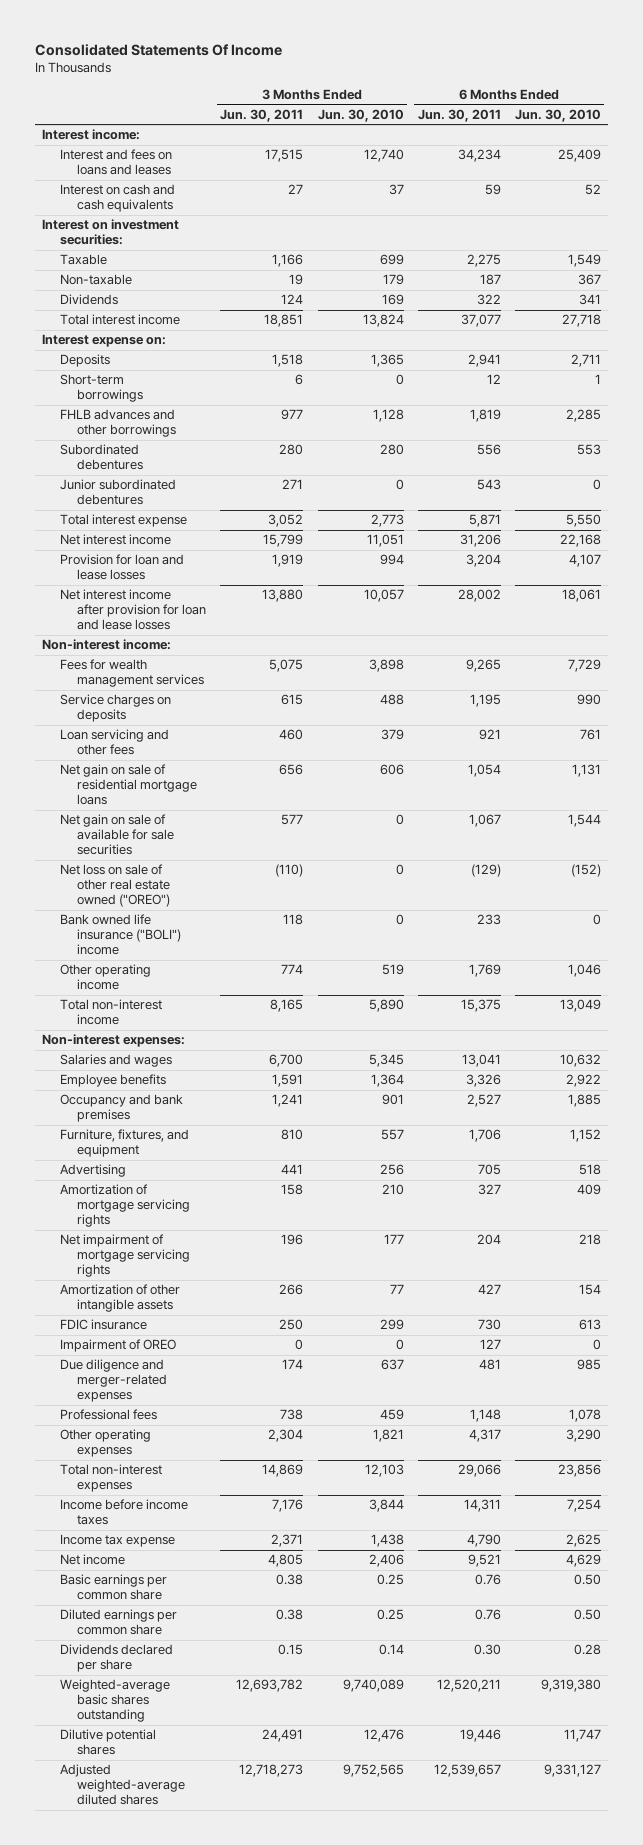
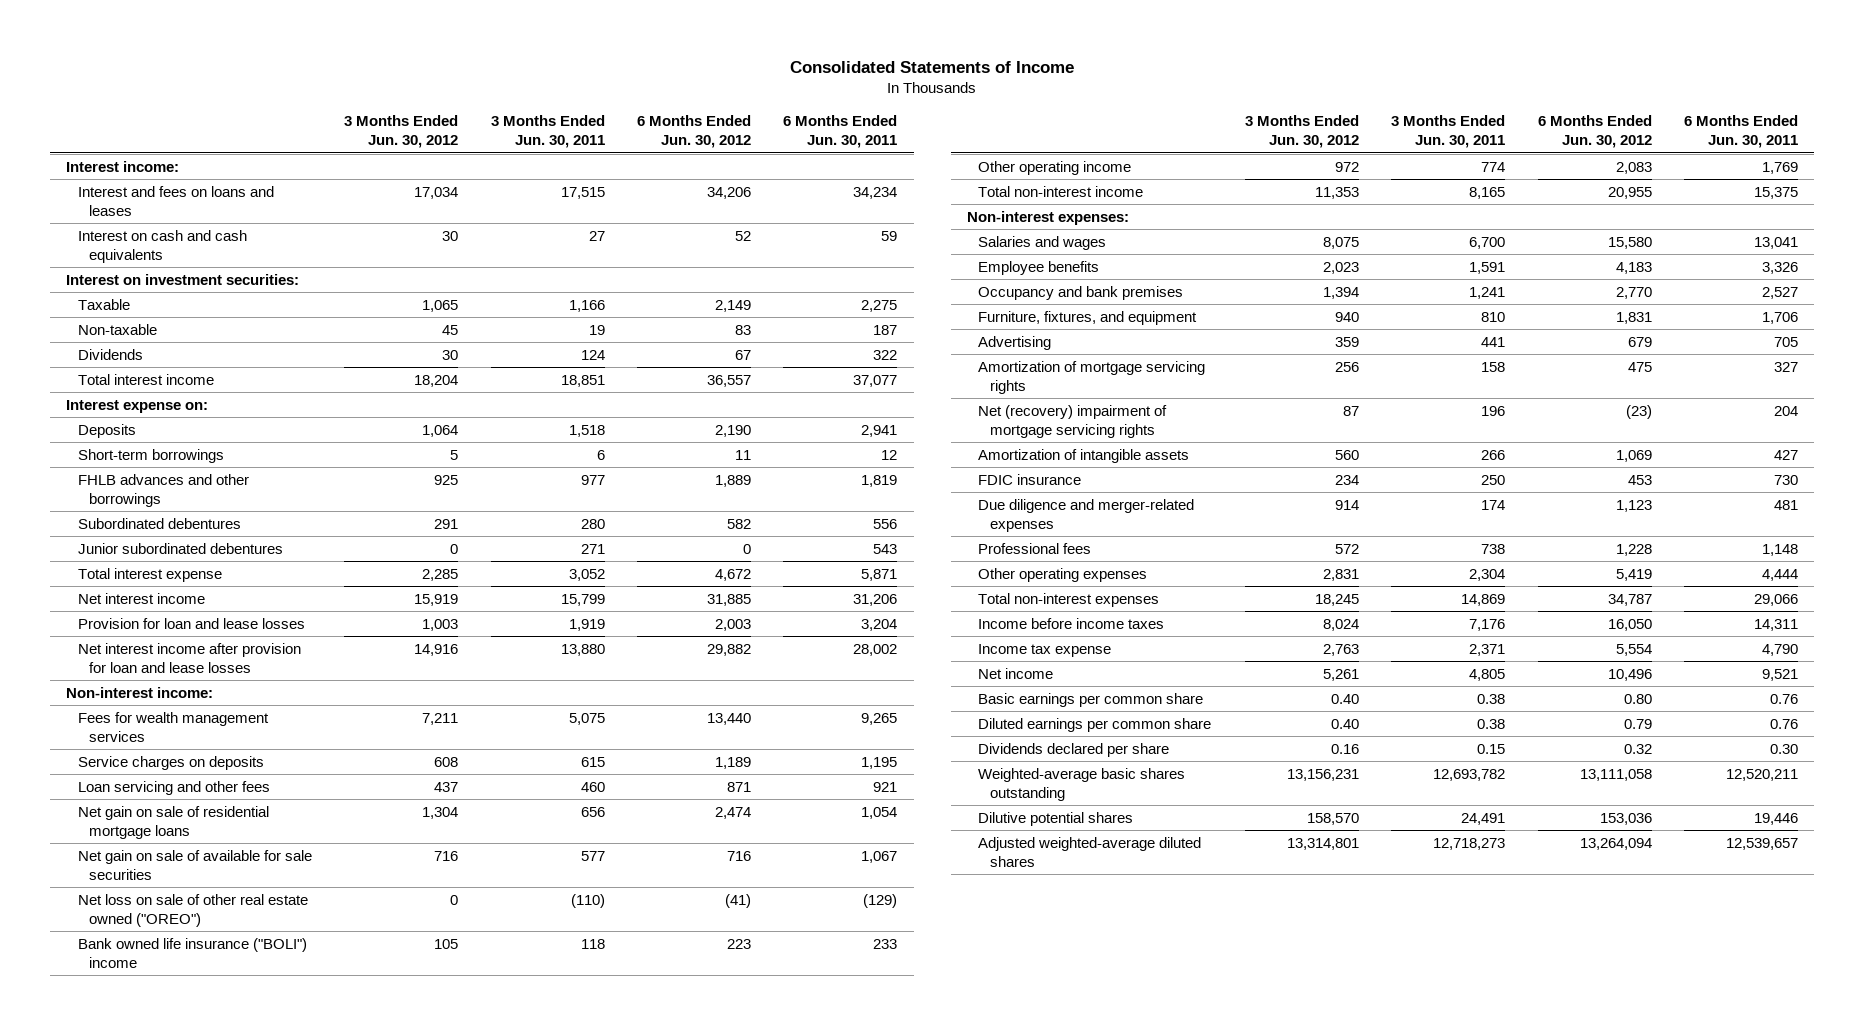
- Consolidated Statements Of Income
+ Consolidated Statements of Income
- | 3 Months Ended Jun. 30, 2011 | 3 Months Ended Jun. 30, 2010 | 6 Months Ended Jun. 30, 2011 | 6 Months Ended Jun. 30, 2010
+ | 3 Months Ended Jun. 30, 2012 | 3 Months Ended Jun. 30, 2011 | 6 Months Ended Jun. 30, 2012 | 6 Months Ended Jun. 30, 2011
- Net impairment of mortgage servicing rights | 196 | 177 | 204 | 218
- Amortization of other intangible assets | 266 | 77 | 427 | 154
+ Net (recovery) impairment of mortgage servicing rights | 87 | 196 | (23) | 204
+ Amortization of intangible assets | 560 | 266 | 1,069 | 427
- Impairment of OREO | 0 | 0 | 127 | 0
- Other operating expenses | 2,304 | 1,821 | 4,317 | 3,290
+ Other operating expenses | 2,831 | 2,304 | 5,419 | 4,444

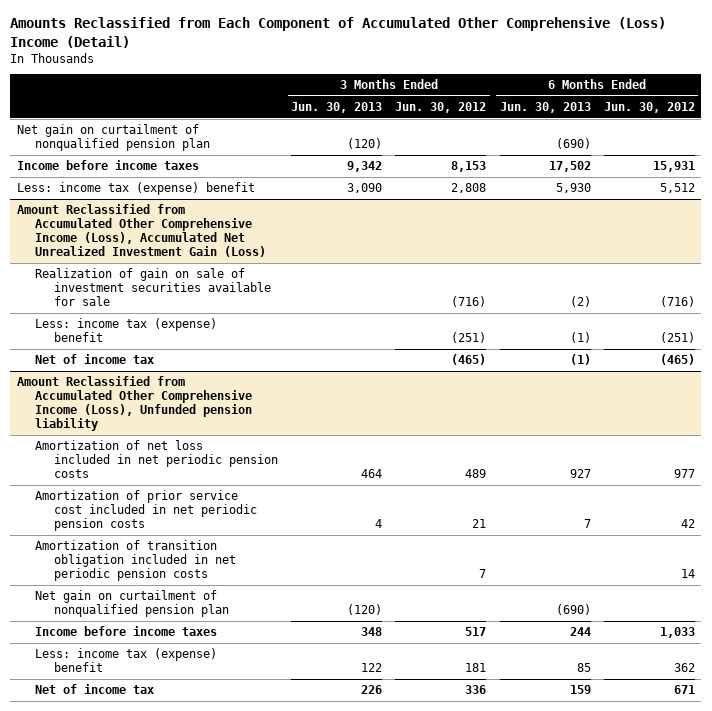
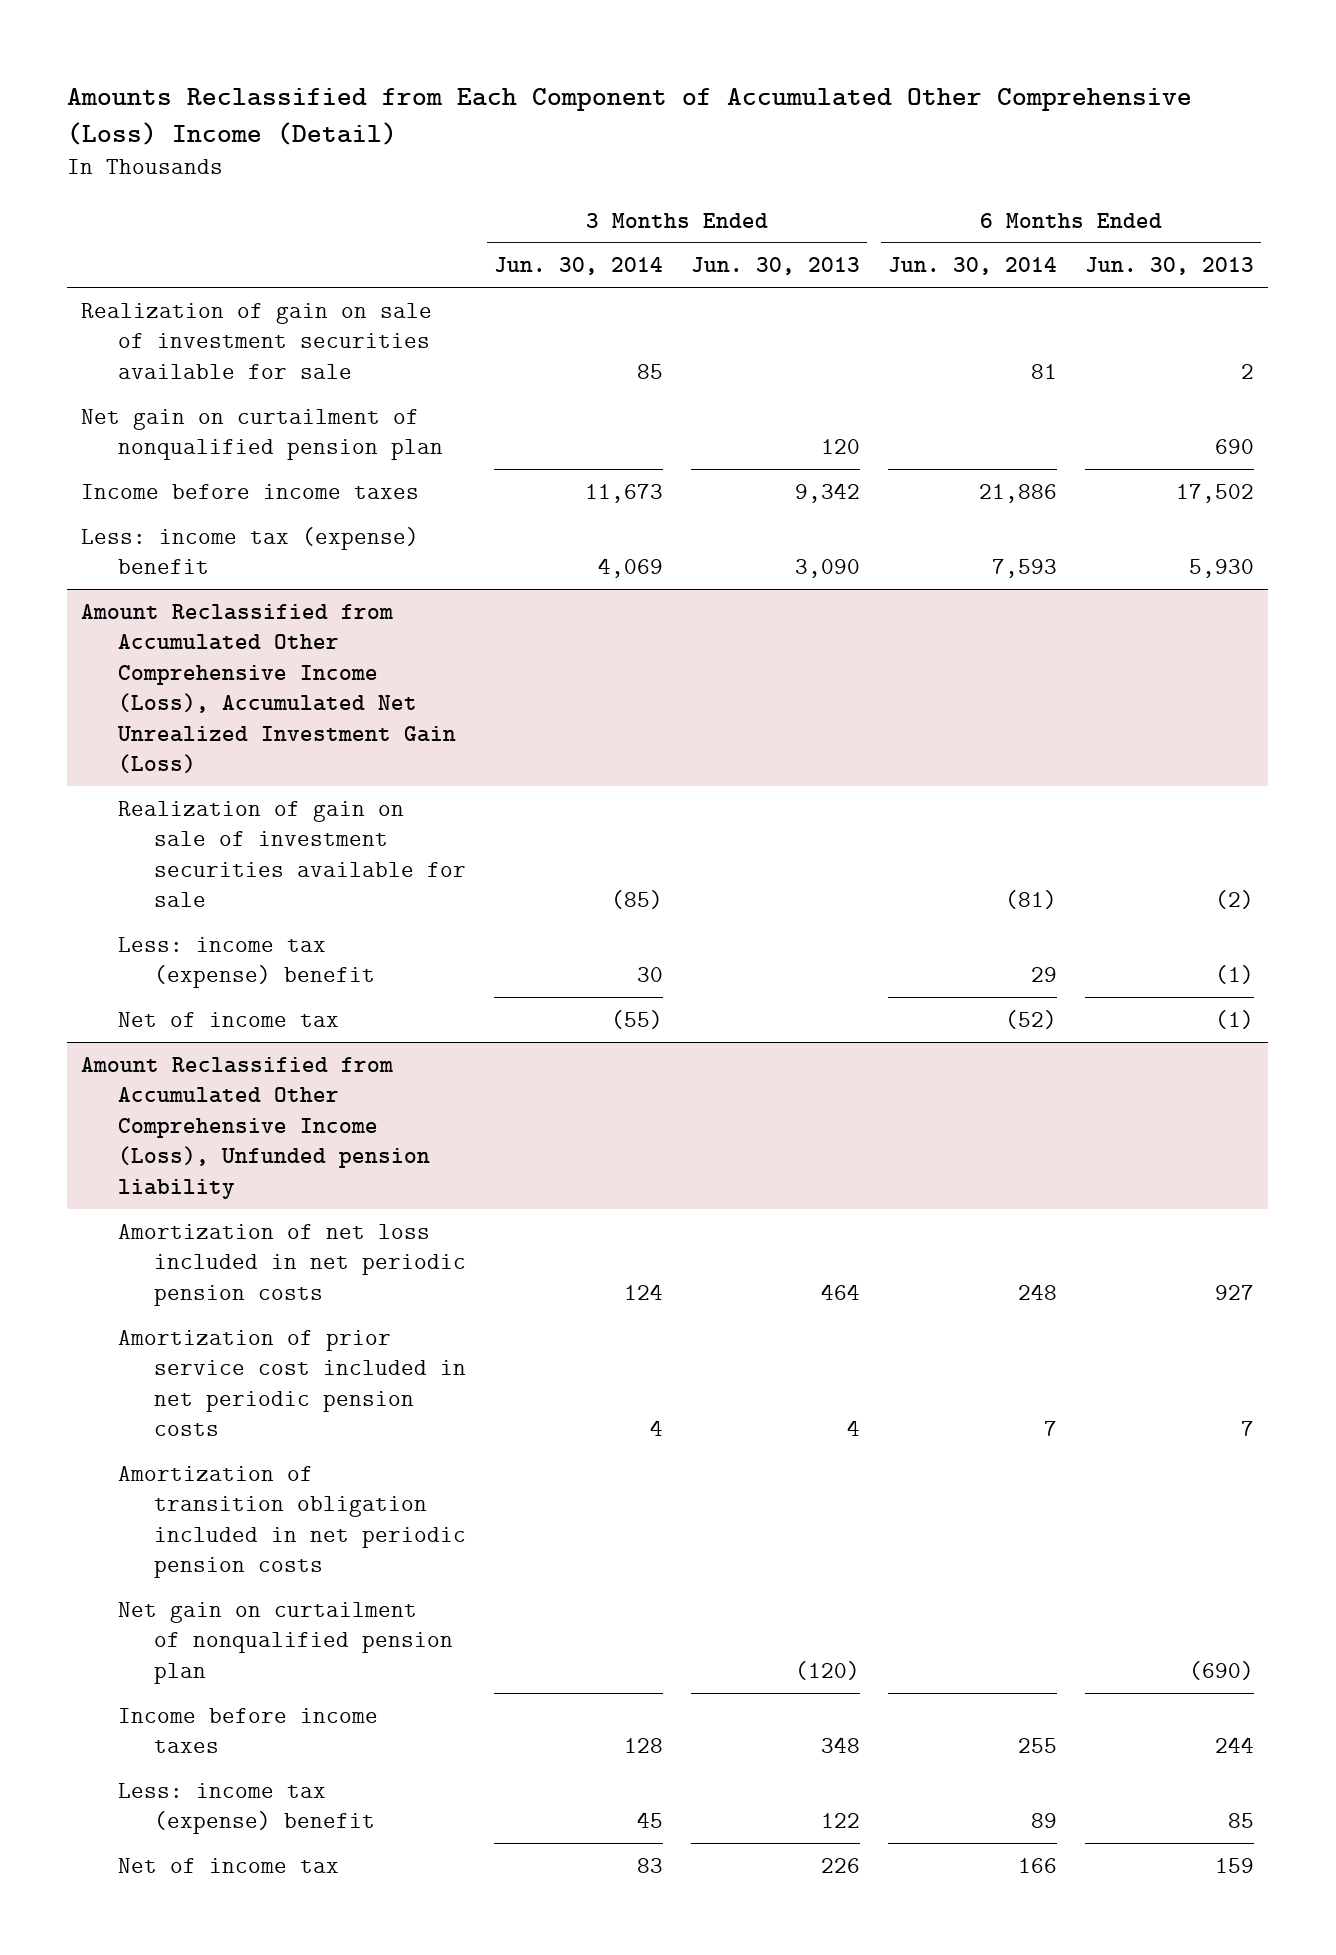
- | 3 Months Ended Jun. 30, 2013 | 3 Months Ended Jun. 30, 2012 | 6 Months Ended Jun. 30, 2013 | 6 Months Ended Jun. 30, 2012
+ | 3 Months Ended Jun. 30, 2014 | 3 Months Ended Jun. 30, 2013 | 6 Months Ended Jun. 30, 2014 | 6 Months Ended Jun. 30, 2013
- Net gain on curtailment of nonqualified pension plan | (120) | | (690) |
+ Realization of gain on sale of investment securities available for sale | 85 | | 81 | 2
+ Net gain on curtailment of nonqualified pension plan | | 120 | | 690

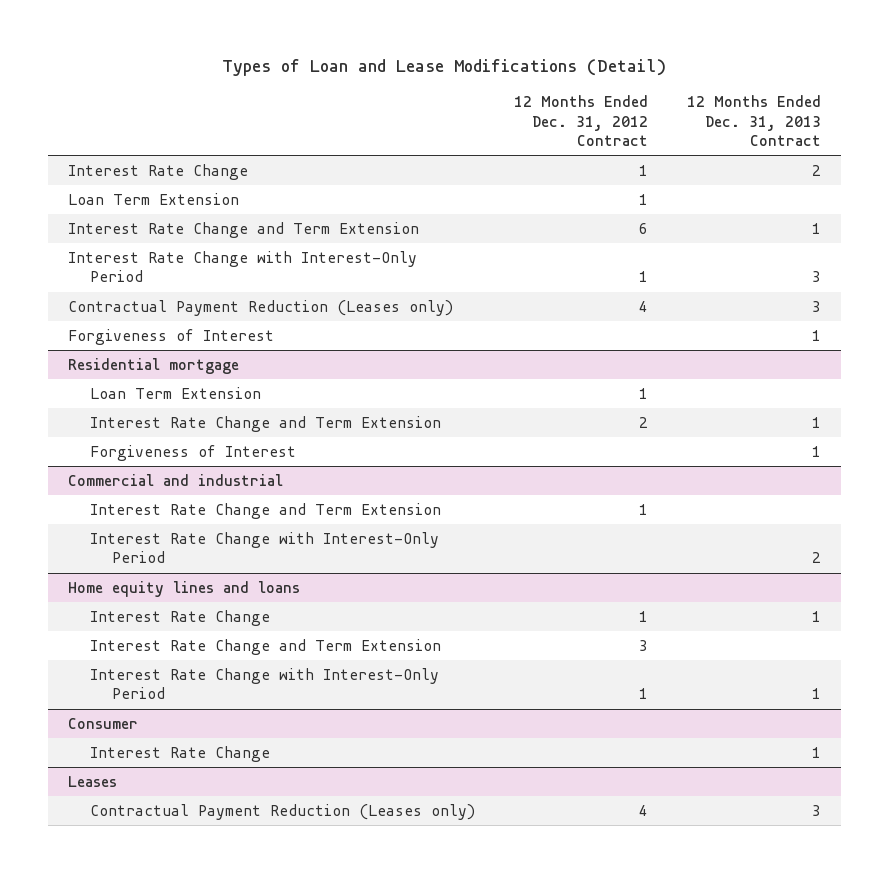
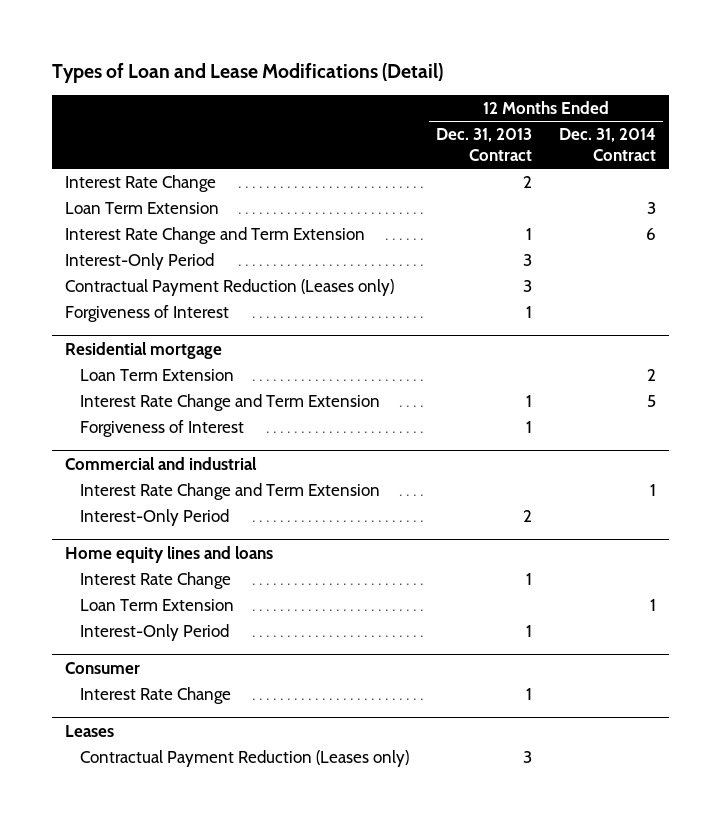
- | 12 Months Ended Dec. 31, 2012 Contract | 12 Months Ended Dec. 31, 2013 Contract
+ | 12 Months Ended Dec. 31, 2013 Contract | 12 Months Ended Dec. 31, 2014 Contract
- Interest Rate Change with Interest-Only Period | 1 | 3
+ Interest-Only Period | 3 |
@ Commercial and industrial
- Interest Rate Change with Interest-Only Period | | 2
+ Interest-Only Period | 2 |
@ Home equity lines and loans
- Interest Rate Change and Term Extension | 3 |
- Interest Rate Change with Interest-Only Period | 1 | 1
+ Loan Term Extension | | 1
+ Interest-Only Period | 1 |

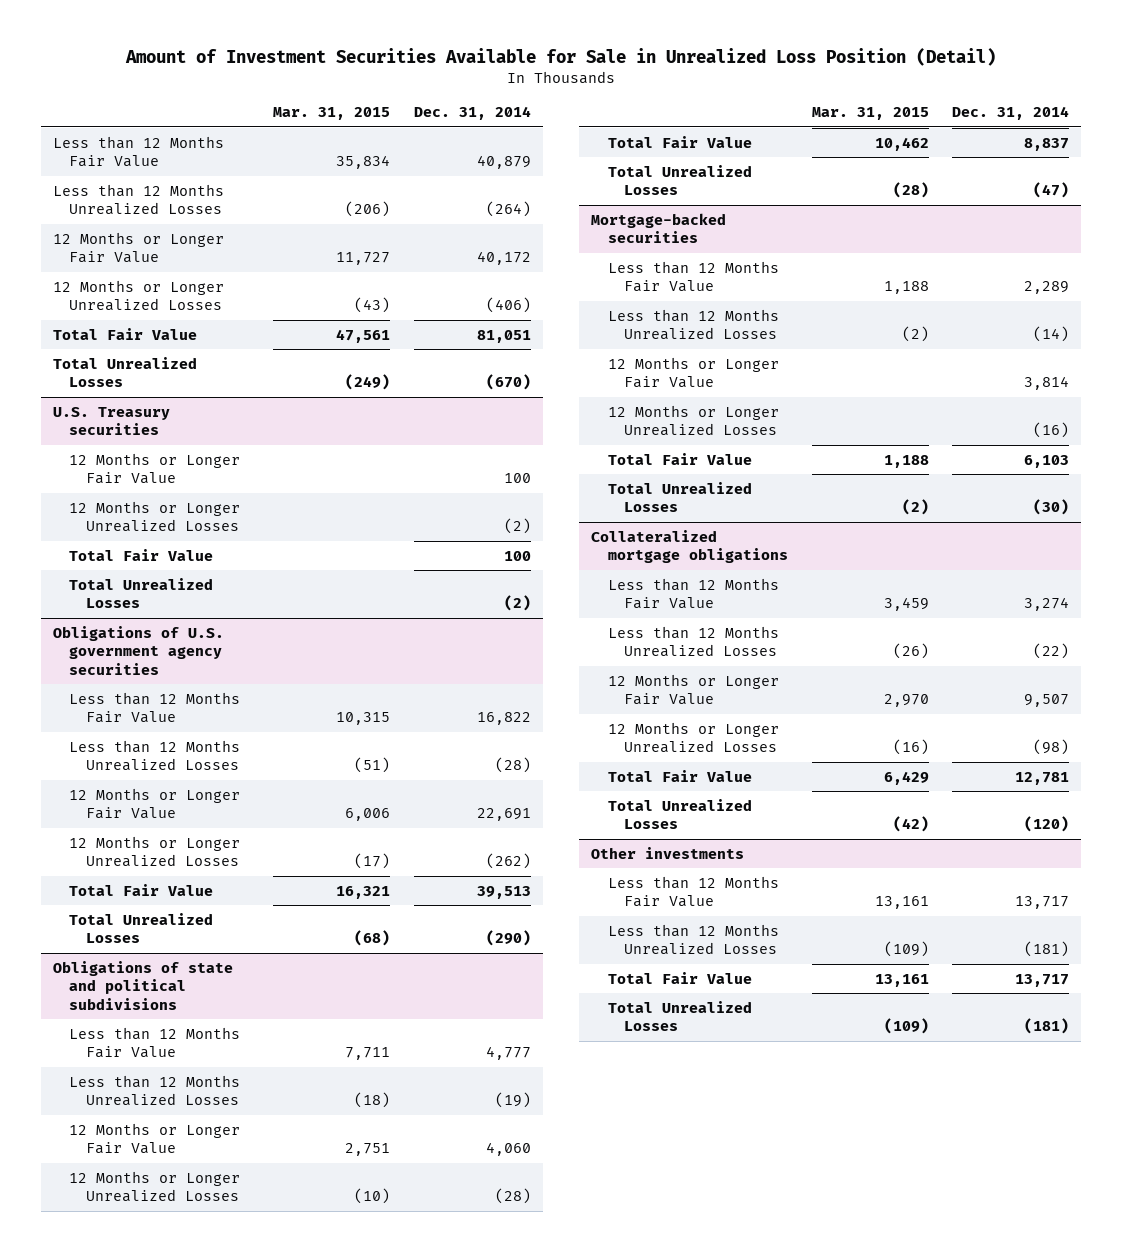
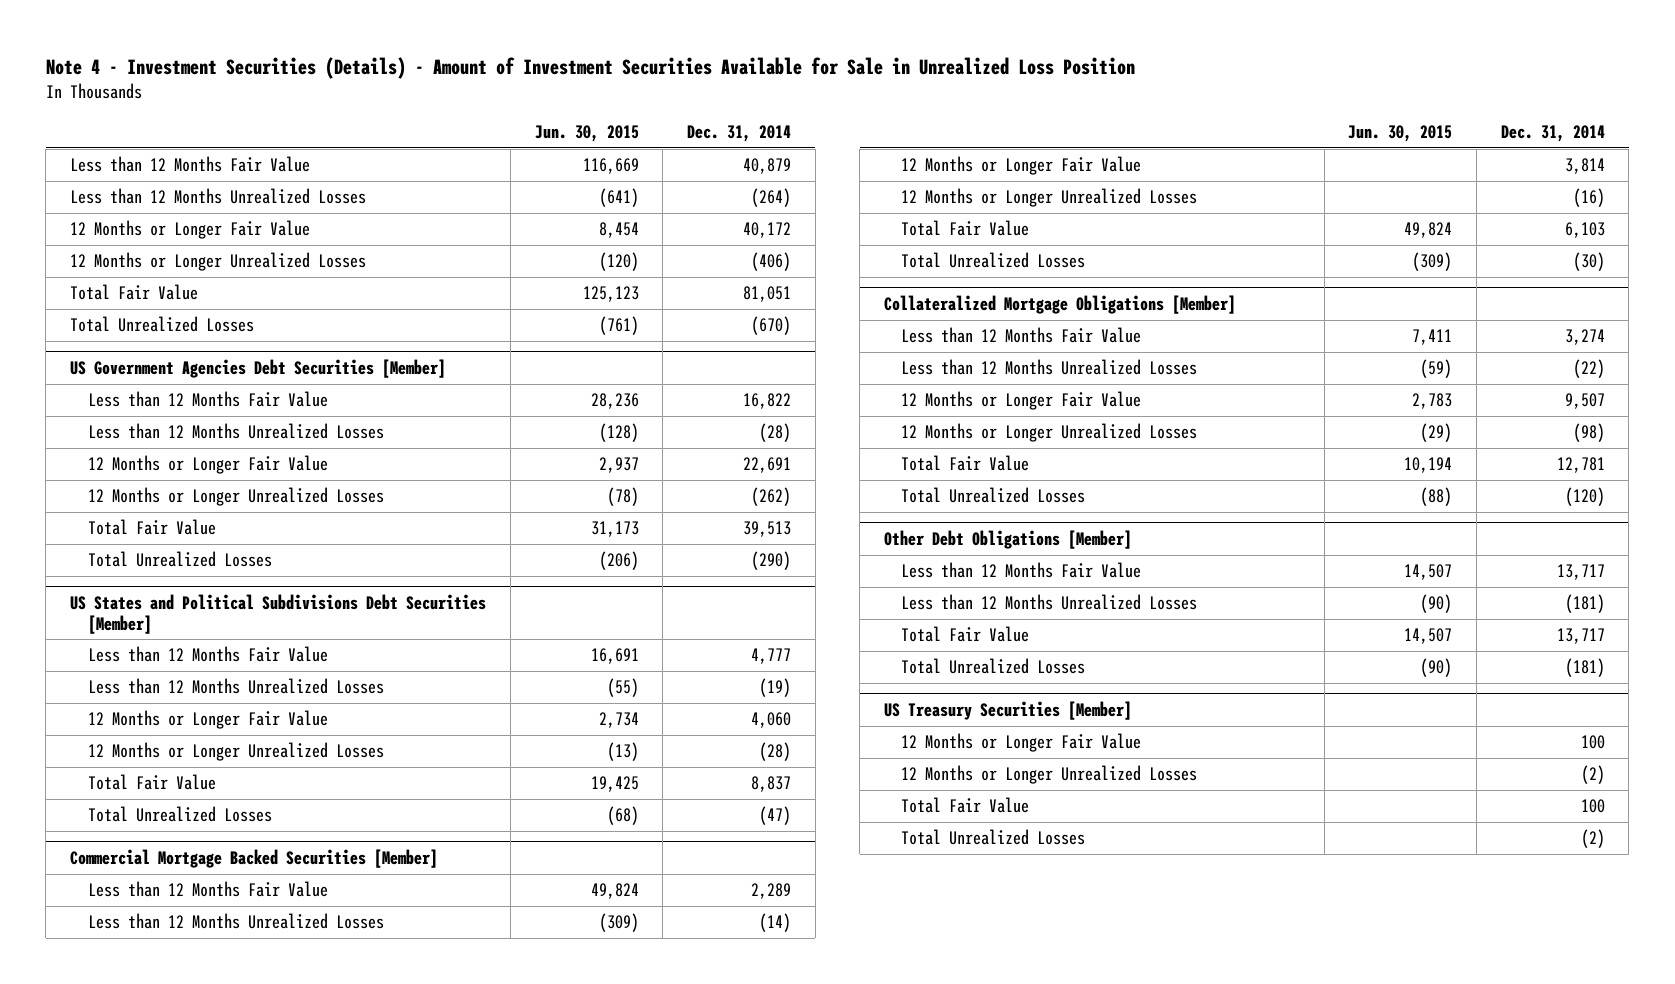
- Amount of Investment Securities Available for Sale in Unrealized Loss Position (Detail)
+ Note 4 - Investment Securities (Details) - Amount of Investment Securities Available for Sale in Unrealized Loss Position
- | Mar. 31, 2015 | Dec. 31, 2014
+ | Jun. 30, 2015 | Dec. 31, 2014
- U.S. Treasury securities
- 12 Months or Longer Fair Value | | 100
- 12 Months or Longer Unrealized Losses | | (2)
- Total Fair Value | | 100
- Total Unrealized Losses | | (2)
- Obligations of U.S. government agency securities
+ US Government Agencies Debt Securities [Member]
- Obligations of state and political subdivisions
+ US States and Political Subdivisions Debt Securities [Member]
- Mortgage-backed securities
+ Commercial Mortgage Backed Securities [Member]
- Collateralized mortgage obligations
+ Collateralized Mortgage Obligations [Member]
- Other investments
+ Other Debt Obligations [Member]
+ US Treasury Securities [Member]
+ 12 Months or Longer Fair Value | | 100
+ 12 Months or Longer Unrealized Losses | | (2)
+ Total Fair Value | | 100
+ Total Unrealized Losses | | (2)

